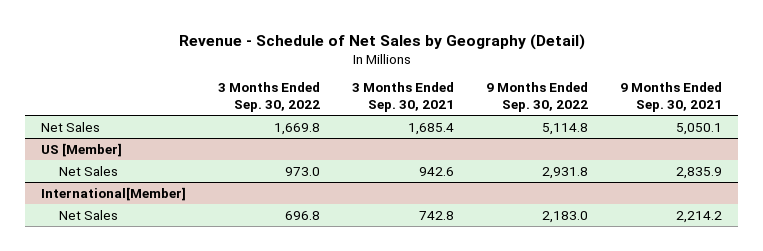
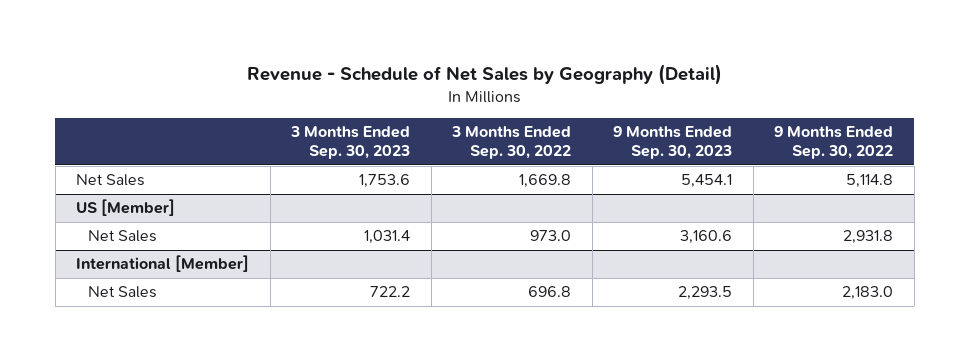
- | 3 Months Ended Sep. 30, 2022 | 3 Months Ended Sep. 30, 2021 | 9 Months Ended Sep. 30, 2022 | 9 Months Ended Sep. 30, 2021
+ | 3 Months Ended Sep. 30, 2023 | 3 Months Ended Sep. 30, 2022 | 9 Months Ended Sep. 30, 2023 | 9 Months Ended Sep. 30, 2022
- International[Member]
+ International [Member]

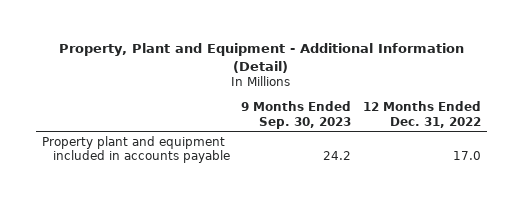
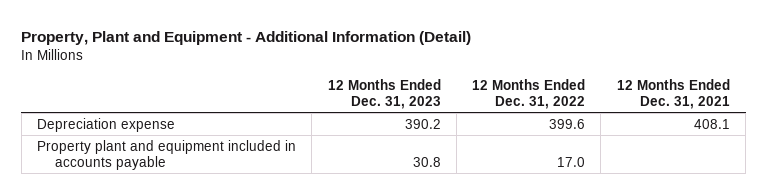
- | 9 Months Ended Sep. 30, 2023 | 12 Months Ended Dec. 31, 2022
+ | 12 Months Ended Dec. 31, 2023 | 12 Months Ended Dec. 31, 2022 | 12 Months Ended Dec. 31, 2021
+ Depreciation expense | 390.2 | 399.6 | 408.1

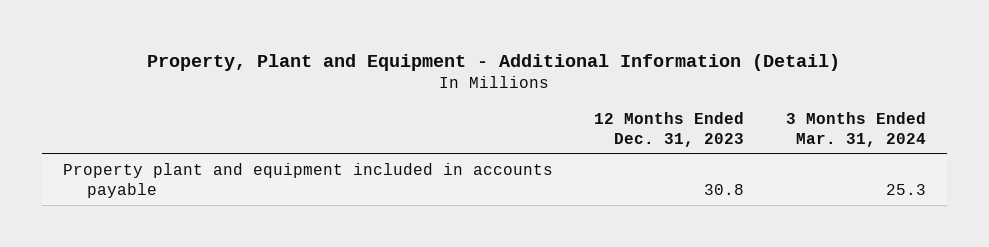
- | 12 Months Ended Dec. 31, 2023 | 12 Months Ended Dec. 31, 2022 | 12 Months Ended Dec. 31, 2021
+ | 12 Months Ended Dec. 31, 2023 | 3 Months Ended Mar. 31, 2024
- Depreciation expense | 390.2 | 399.6 | 408.1

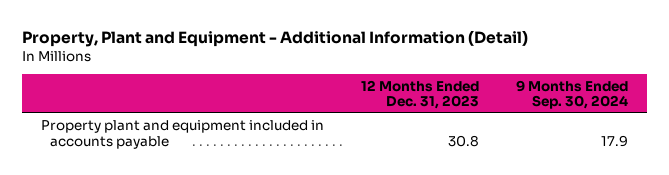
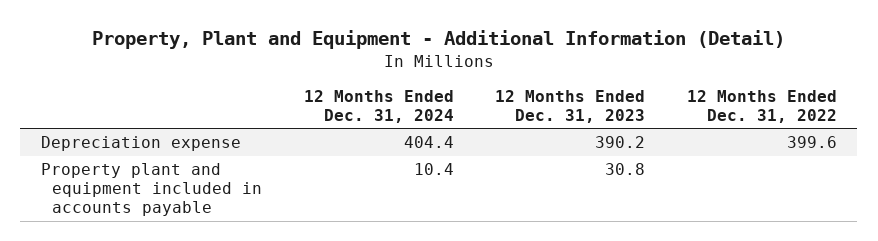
- | 12 Months Ended Dec. 31, 2023 | 9 Months Ended Sep. 30, 2024
+ | 12 Months Ended Dec. 31, 2024 | 12 Months Ended Dec. 31, 2023 | 12 Months Ended Dec. 31, 2022
+ Depreciation expense | 404.4 | 390.2 | 399.6

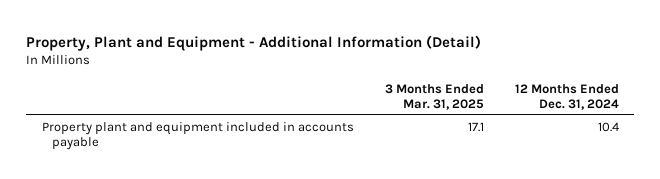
- | 12 Months Ended Dec. 31, 2024 | 12 Months Ended Dec. 31, 2023 | 12 Months Ended Dec. 31, 2022
+ | 3 Months Ended Mar. 31, 2025 | 12 Months Ended Dec. 31, 2024
- Depreciation expense | 404.4 | 390.2 | 399.6

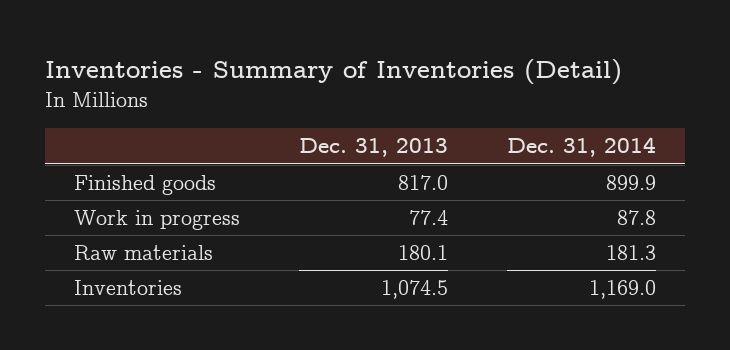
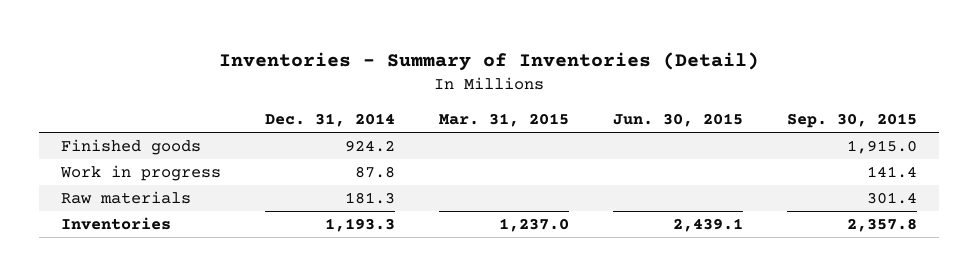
- | Dec. 31, 2013 | Dec. 31, 2014
+ | Dec. 31, 2014 | Mar. 31, 2015 | Jun. 30, 2015 | Sep. 30, 2015
- Finished goods | 817.0 | 899.9
+ Finished goods | 924.2 | | | 1,915.0
- Inventories | 1,074.5 | 1,169.0
+ Inventories | 1,193.3 | 1,237.0 | 2,439.1 | 2,357.8

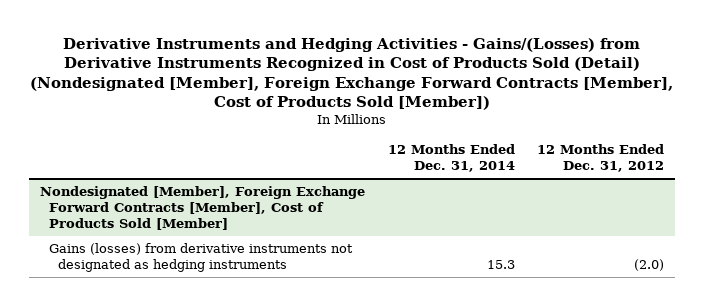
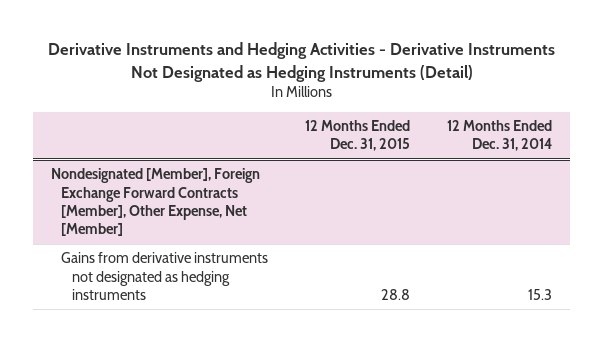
- Derivative Instruments and Hedging Activities - Gains/(Losses) from Derivative Instruments Recognized in Cost of Products Sold (Detail) (Nondesignated [Member], Foreign Exchange Forward Contracts [Member], Cost of Products Sold [Member])
+ Derivative Instruments and Hedging Activities - Derivative Instruments Not Designated as Hedging Instruments (Detail)
- | 12 Months Ended Dec. 31, 2014 | 12 Months Ended Dec. 31, 2012
+ | 12 Months Ended Dec. 31, 2015 | 12 Months Ended Dec. 31, 2014
- Nondesignated [Member], Foreign Exchange Forward Contracts [Member], Cost of Products Sold [Member]
- Gains (losses) from derivative instruments not designated as hedging instruments | 15.3 | (2.0)
+ Nondesignated [Member], Foreign Exchange Forward Contracts [Member], Other Expense, Net [Member]
+ Gains from derivative instruments not designated as hedging instruments | 28.8 | 15.3

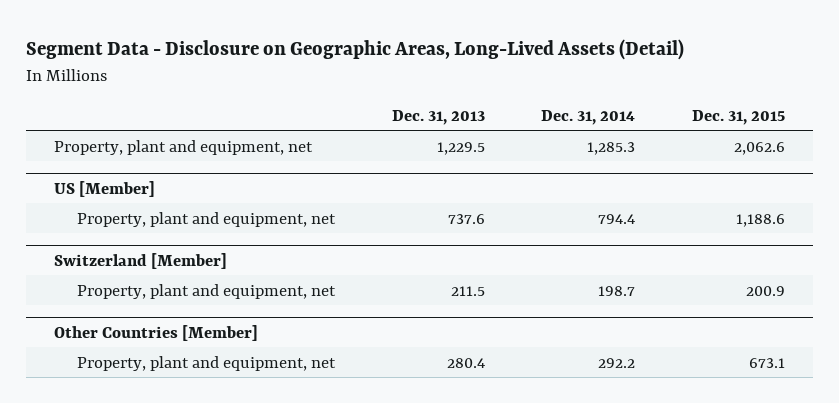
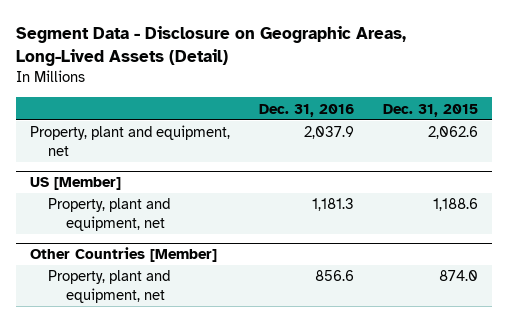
- | Dec. 31, 2013 | Dec. 31, 2014 | Dec. 31, 2015
+ | Dec. 31, 2016 | Dec. 31, 2015
- Switzerland [Member]
- Property, plant and equipment, net | 211.5 | 198.7 | 200.9
@ Other Countries [Member]
- Property, plant and equipment, net | 280.4 | 292.2 | 673.1
+ Property, plant and equipment, net | 856.6 | 874.0

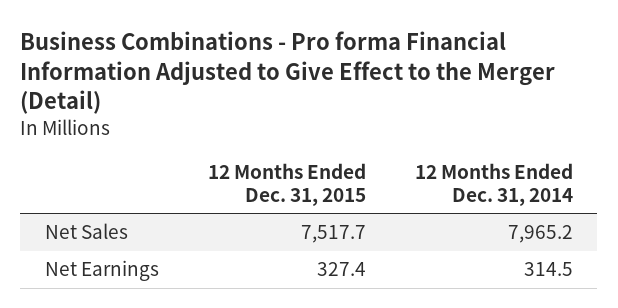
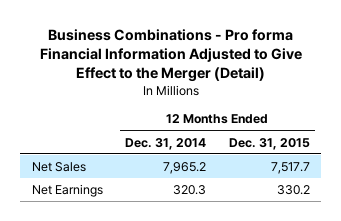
- | 12 Months Ended Dec. 31, 2015 | 12 Months Ended Dec. 31, 2014
+ | 12 Months Ended Dec. 31, 2014 | 12 Months Ended Dec. 31, 2015
- Net Earnings | 327.4 | 314.5
+ Net Earnings | 320.3 | 330.2

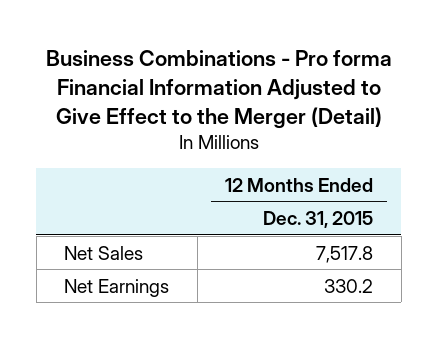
- | 12 Months Ended Dec. 31, 2014 | 12 Months Ended Dec. 31, 2015
+ | 12 Months Ended Dec. 31, 2015
- Net Sales | 7,965.2 | 7,517.7
+ Net Sales | 7,517.8

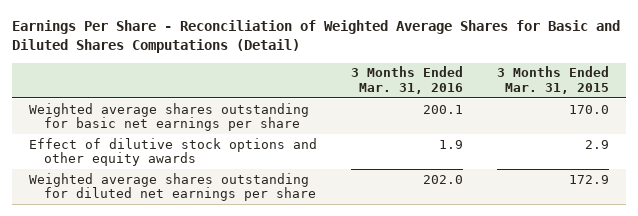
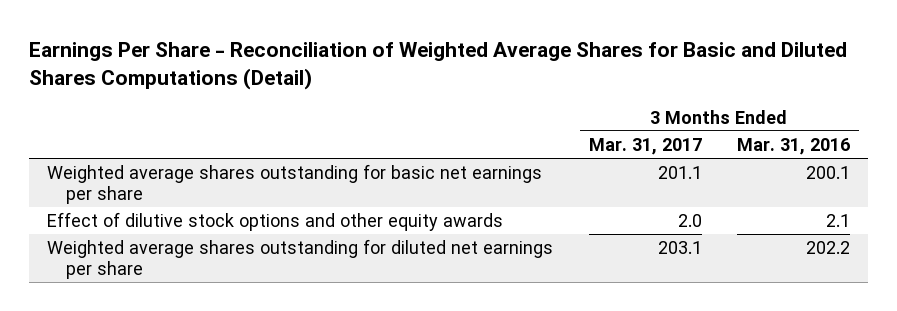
- | 3 Months Ended Mar. 31, 2016 | 3 Months Ended Mar. 31, 2015
+ | 3 Months Ended Mar. 31, 2017 | 3 Months Ended Mar. 31, 2016
- Effect of dilutive stock options and other equity awards | 1.9 | 2.9
- Weighted average shares outstanding for diluted net earnings per share | 202.0 | 172.9
+ Effect of dilutive stock options and other equity awards | 2.0 | 2.1
+ Weighted average shares outstanding for diluted net earnings per share | 203.1 | 202.2

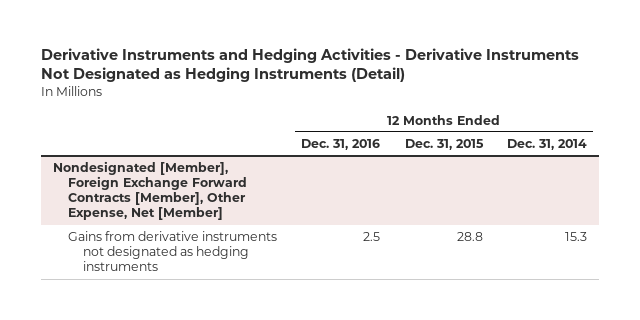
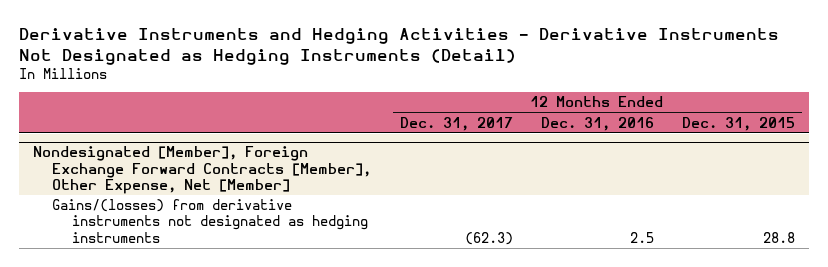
- | 12 Months Ended Dec. 31, 2016 | 12 Months Ended Dec. 31, 2015 | 12 Months Ended Dec. 31, 2014
+ | 12 Months Ended Dec. 31, 2017 | 12 Months Ended Dec. 31, 2016 | 12 Months Ended Dec. 31, 2015
@ Nondesignated [Member], Foreign Exchange Forward Contracts [Member], Other Expense, Net [Member]
- Gains from derivative instruments not designated as hedging instruments | 2.5 | 28.8 | 15.3
+ Gains/(losses) from derivative instruments not designated as hedging instruments | (62.3) | 2.5 | 28.8

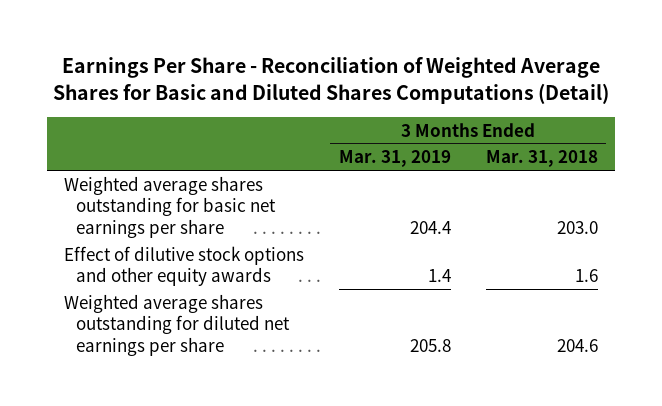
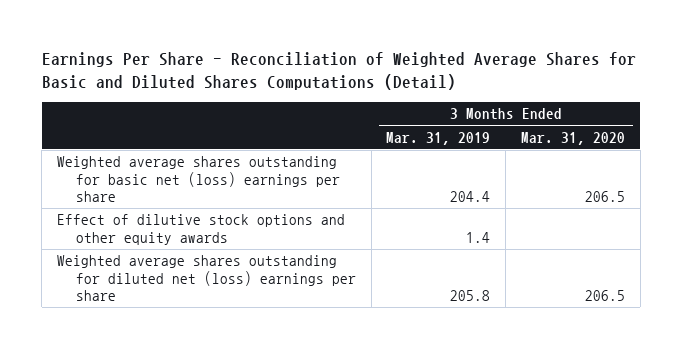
- | 3 Months Ended Mar. 31, 2019 | 3 Months Ended Mar. 31, 2018
+ | 3 Months Ended Mar. 31, 2019 | 3 Months Ended Mar. 31, 2020
- Weighted average shares outstanding for basic net earnings per share | 204.4 | 203.0
+ Weighted average shares outstanding for basic net (loss) earnings per share | 204.4 | 206.5
- Weighted average shares outstanding for diluted net earnings per share | 205.8 | 204.6
+ Weighted average shares outstanding for diluted net (loss) earnings per share | 205.8 | 206.5

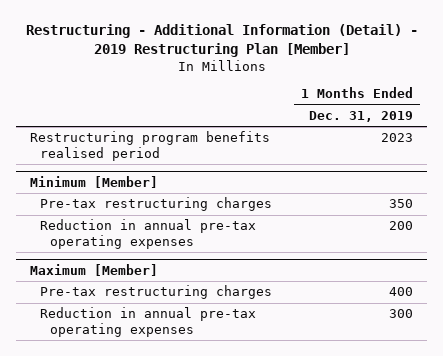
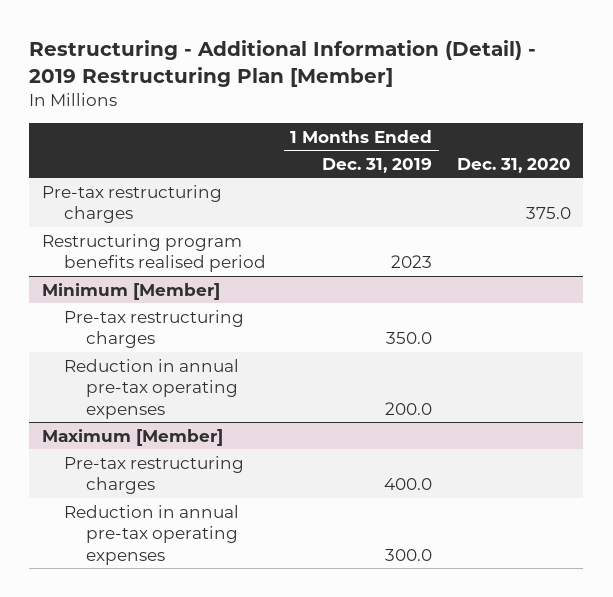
- | 1 Months Ended Dec. 31, 2019
+ | 1 Months Ended Dec. 31, 2019 | Dec. 31, 2020
+ Pre-tax restructuring charges | | 375.0
@ Minimum [Member]
- Pre-tax restructuring charges | 350
- Reduction in annual pre-tax operating expenses | 200
+ Pre-tax restructuring charges | 350.0 |
+ Reduction in annual pre-tax operating expenses | 200.0 |
@ Maximum [Member]
- Pre-tax restructuring charges | 400
- Reduction in annual pre-tax operating expenses | 300
+ Pre-tax restructuring charges | 400.0 |
+ Reduction in annual pre-tax operating expenses | 300.0 |

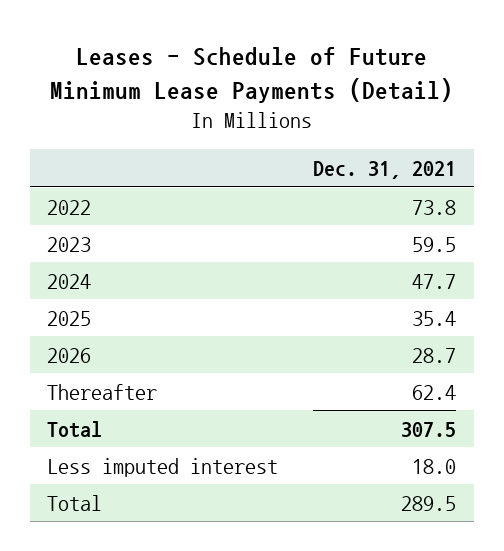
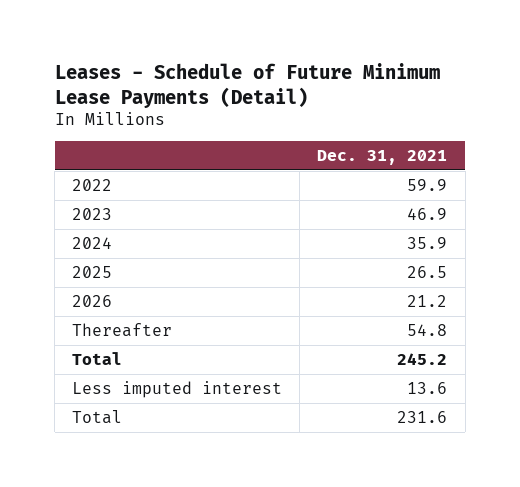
- 2022 | 73.8
- 2023 | 59.5
- 2024 | 47.7
- 2025 | 35.4
- 2026 | 28.7
- Thereafter | 62.4
- Total | 307.5
- Less imputed interest | 18.0
- Total | 289.5
+ 2022 | 59.9
+ 2023 | 46.9
+ 2024 | 35.9
+ 2025 | 26.5
+ 2026 | 21.2
+ Thereafter | 54.8
+ Total | 245.2
+ Less imputed interest | 13.6
+ Total | 231.6

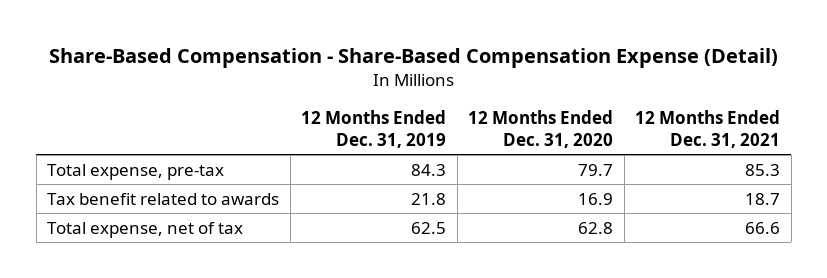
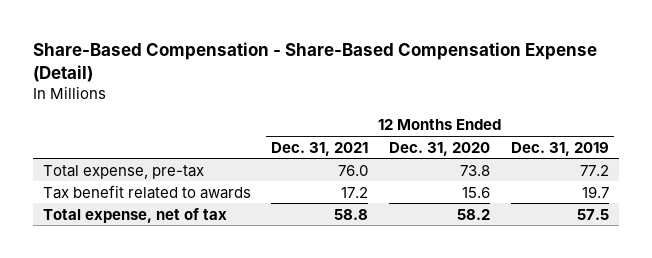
- | 12 Months Ended Dec. 31, 2019 | 12 Months Ended Dec. 31, 2020 | 12 Months Ended Dec. 31, 2021
+ | 12 Months Ended Dec. 31, 2021 | 12 Months Ended Dec. 31, 2020 | 12 Months Ended Dec. 31, 2019
- Total expense, pre-tax | 84.3 | 79.7 | 85.3
- Tax benefit related to awards | 21.8 | 16.9 | 18.7
- Total expense, net of tax | 62.5 | 62.8 | 66.6
+ Total expense, pre-tax | 76.0 | 73.8 | 77.2
+ Tax benefit related to awards | 17.2 | 15.6 | 19.7
+ Total expense, net of tax | 58.8 | 58.2 | 57.5

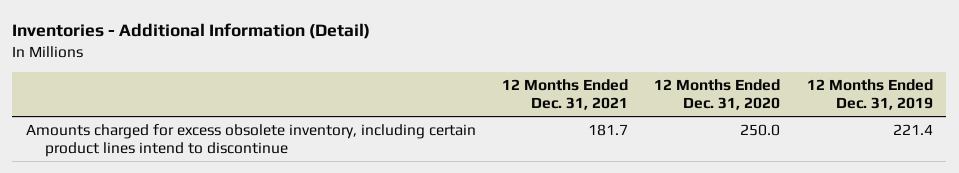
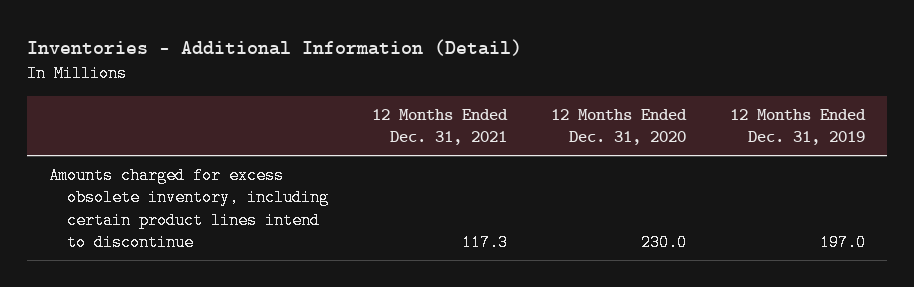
- Amounts charged for excess obsolete inventory, including certain product lines intend to discontinue | 181.7 | 250.0 | 221.4
+ Amounts charged for excess obsolete inventory, including certain product lines intend to discontinue | 117.3 | 230.0 | 197.0

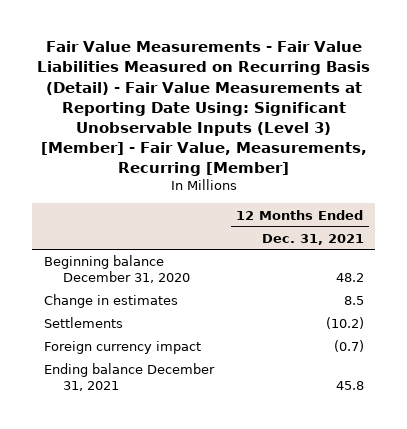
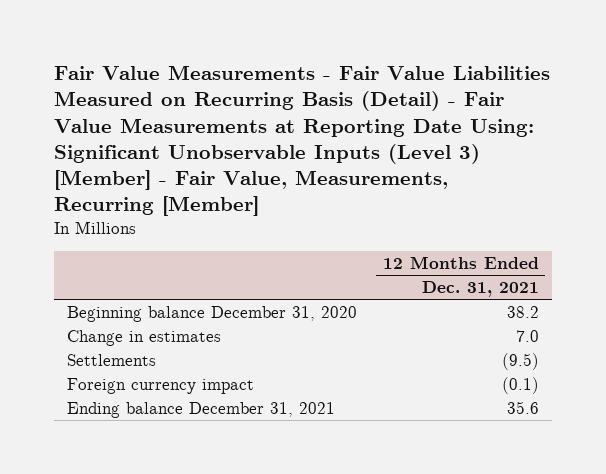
- Beginning balance December 31, 2020 | 48.2
- Change in estimates | 8.5
- Settlements | (10.2)
- Foreign currency impact | (0.7)
- Ending balance December 31, 2021 | 45.8
+ Beginning balance December 31, 2020 | 38.2
+ Change in estimates | 7.0
+ Settlements | (9.5)
+ Foreign currency impact | (0.1)
+ Ending balance December 31, 2021 | 35.6

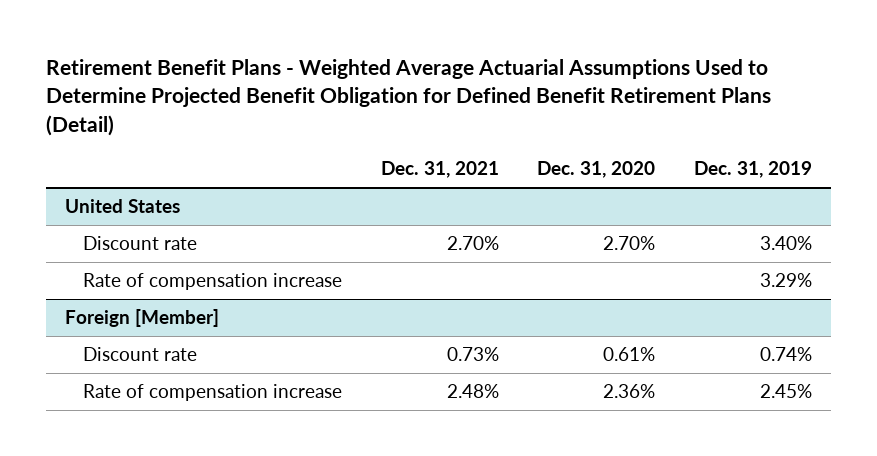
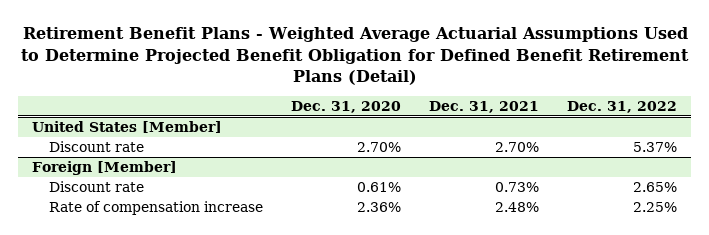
- | Dec. 31, 2021 | Dec. 31, 2020 | Dec. 31, 2019
+ | Dec. 31, 2020 | Dec. 31, 2021 | Dec. 31, 2022
- United States
+ United States [Member]
- Rate of compensation increase | | | 3.29%

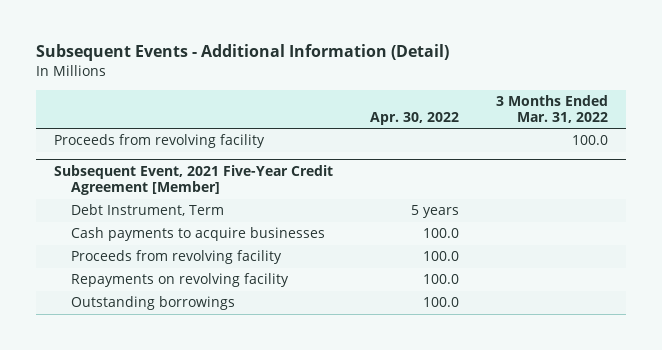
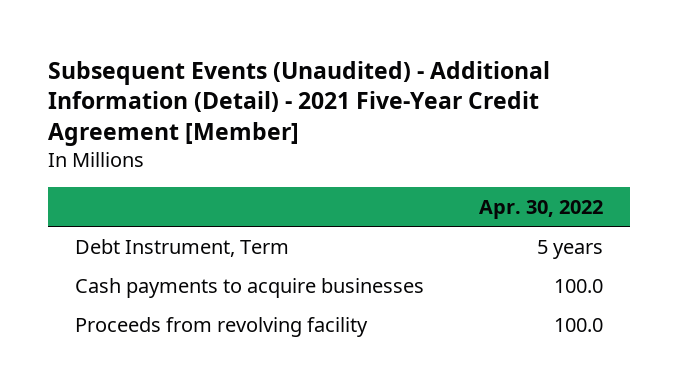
- Subsequent Events - Additional Information (Detail)
+ Subsequent Events (Unaudited) - Additional Information (Detail) - 2021 Five-Year Credit Agreement [Member]
- | Apr. 30, 2022 | 3 Months Ended Mar. 31, 2022
+ | Apr. 30, 2022
- Proceeds from revolving facility | | 100.0
- Subsequent Event, 2021 Five-Year Credit Agreement [Member]
- Repayments on revolving facility | 100.0 |
- Outstanding borrowings | 100.0 |

